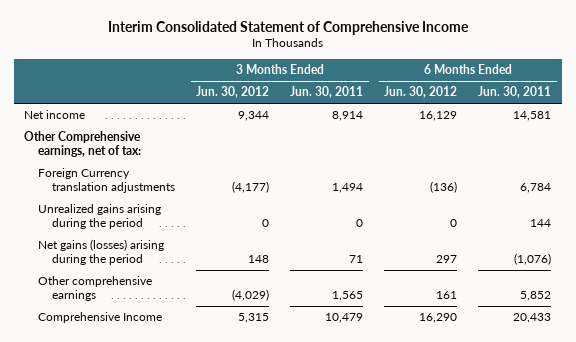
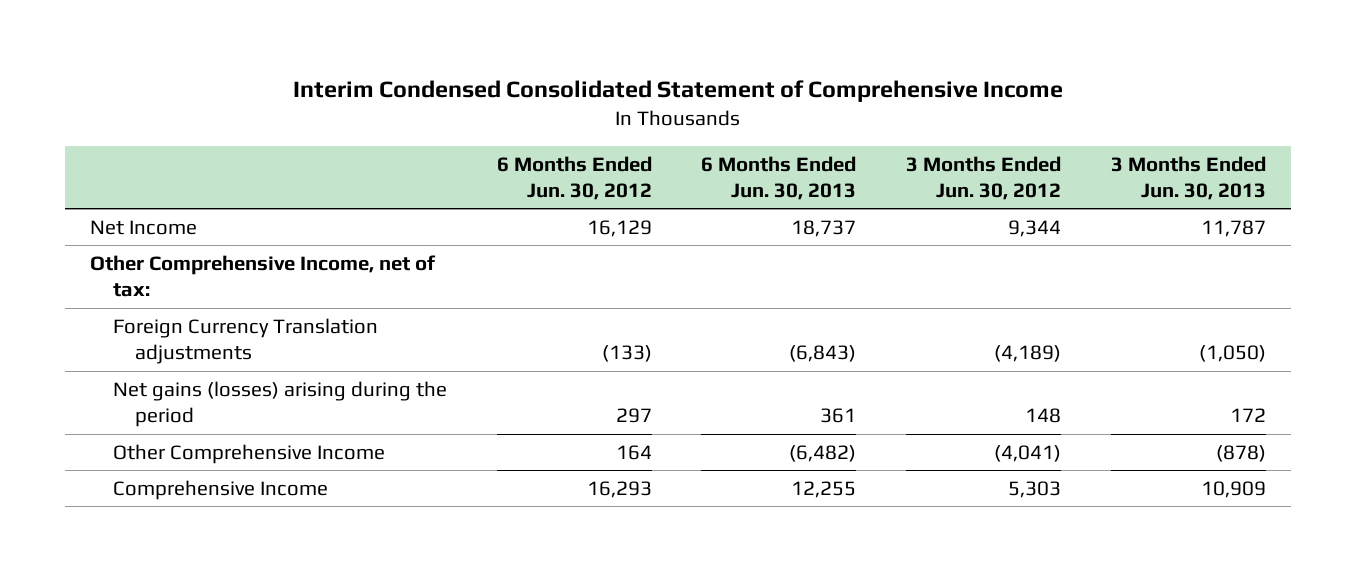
- Interim Consolidated Statement of Comprehensive Income
+ Interim Condensed Consolidated Statement of Comprehensive Income
- | 3 Months Ended Jun. 30, 2012 | 3 Months Ended Jun. 30, 2011 | 6 Months Ended Jun. 30, 2012 | 6 Months Ended Jun. 30, 2011
+ | 6 Months Ended Jun. 30, 2012 | 6 Months Ended Jun. 30, 2013 | 3 Months Ended Jun. 30, 2012 | 3 Months Ended Jun. 30, 2013
- Net income | 9,344 | 8,914 | 16,129 | 14,581
- Other Comprehensive earnings, net of tax:
- Foreign Currency translation adjustments | (4,177) | 1,494 | (136) | 6,784
- Unrealized gains arising during the period | 0 | 0 | 0 | 144
+ Net Income | 16,129 | 18,737 | 9,344 | 11,787
+ Other Comprehensive Income, net of tax:
+ Foreign Currency Translation adjustments | (133) | (6,843) | (4,189) | (1,050)
- Other comprehensive earnings | (4,029) | 1,565 | 161 | 5,852
- Comprehensive Income | 5,315 | 10,479 | 16,290 | 20,433
+ Other Comprehensive Income | 164 | (6,482) | (4,041) | (878)
+ Comprehensive Income | 16,293 | 12,255 | 5,303 | 10,909

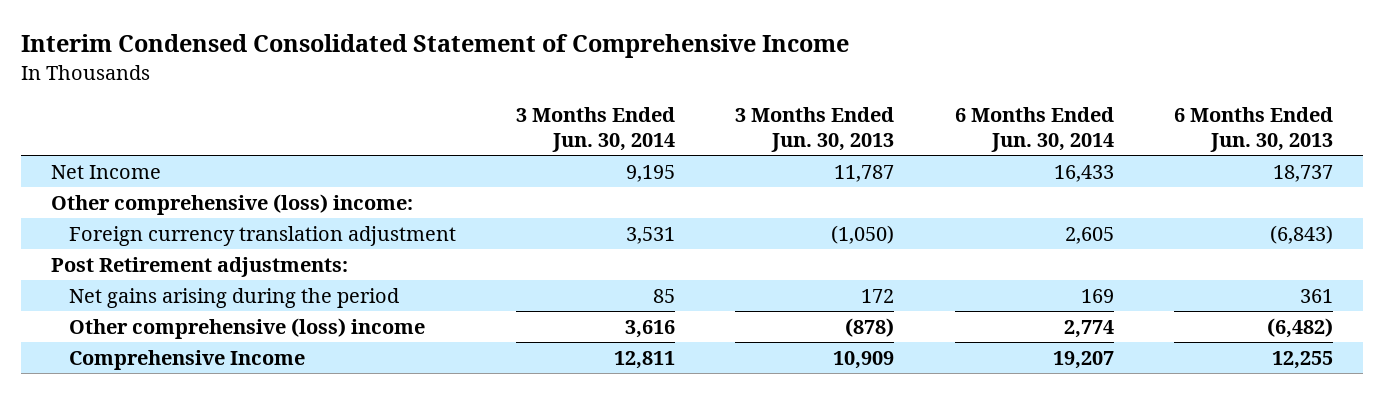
- | 6 Months Ended Jun. 30, 2012 | 6 Months Ended Jun. 30, 2013 | 3 Months Ended Jun. 30, 2012 | 3 Months Ended Jun. 30, 2013
+ | 3 Months Ended Jun. 30, 2014 | 3 Months Ended Jun. 30, 2013 | 6 Months Ended Jun. 30, 2014 | 6 Months Ended Jun. 30, 2013
- Other Comprehensive Income, net of tax:
- Foreign Currency Translation adjustments | (133) | (6,843) | (4,189) | (1,050)
- Net gains (losses) arising during the period | 297 | 361 | 148 | 172
- Other Comprehensive Income | 164 | (6,482) | (4,041) | (878)
+ Other comprehensive (loss) income:
+ Foreign currency translation adjustment | 3,531 | (1,050) | 2,605 | (6,843)
+ Post Retirement adjustments:
+ Net gains arising during the period | 85 | 172 | 169 | 361
+ Other comprehensive (loss) income | 3,616 | (878) | 2,774 | (6,482)

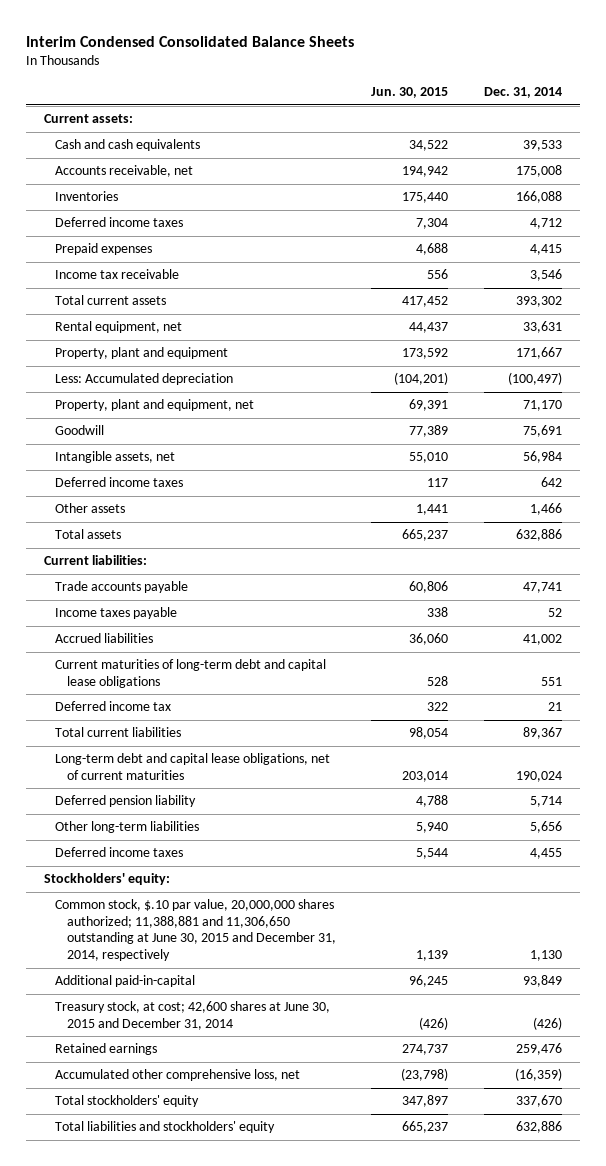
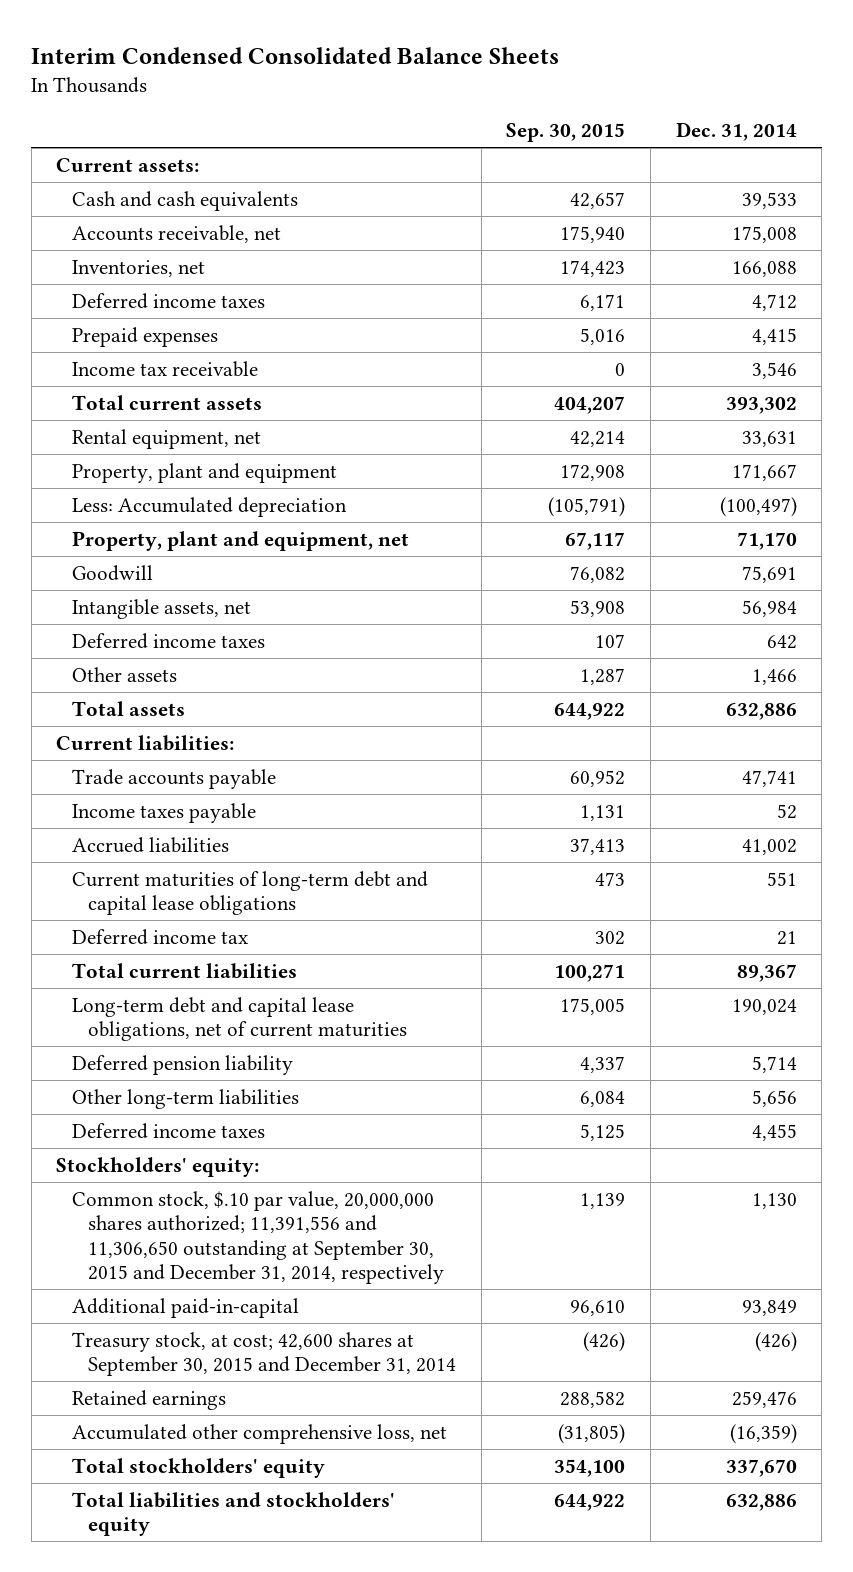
- | Jun. 30, 2015 | Dec. 31, 2014
+ | Sep. 30, 2015 | Dec. 31, 2014
- Inventories | 175,440 | 166,088
+ Inventories, net | 174,423 | 166,088
- Common stock, $.10 par value, 20,000,000 shares authorized; 11,388,881 and 11,306,650 outstanding at June 30, 2015 and December 31, 2014, respectively | 1,139 | 1,130
+ Common stock, $.10 par value, 20,000,000 shares authorized; 11,391,556 and 11,306,650 outstanding at September 30, 2015 and December 31, 2014, respectively | 1,139 | 1,130
- Treasury stock, at cost; 42,600 shares at June 30, 2015 and December 31, 2014 | (426) | (426)
+ Treasury stock, at cost; 42,600 shares at September 30, 2015 and December 31, 2014 | (426) | (426)

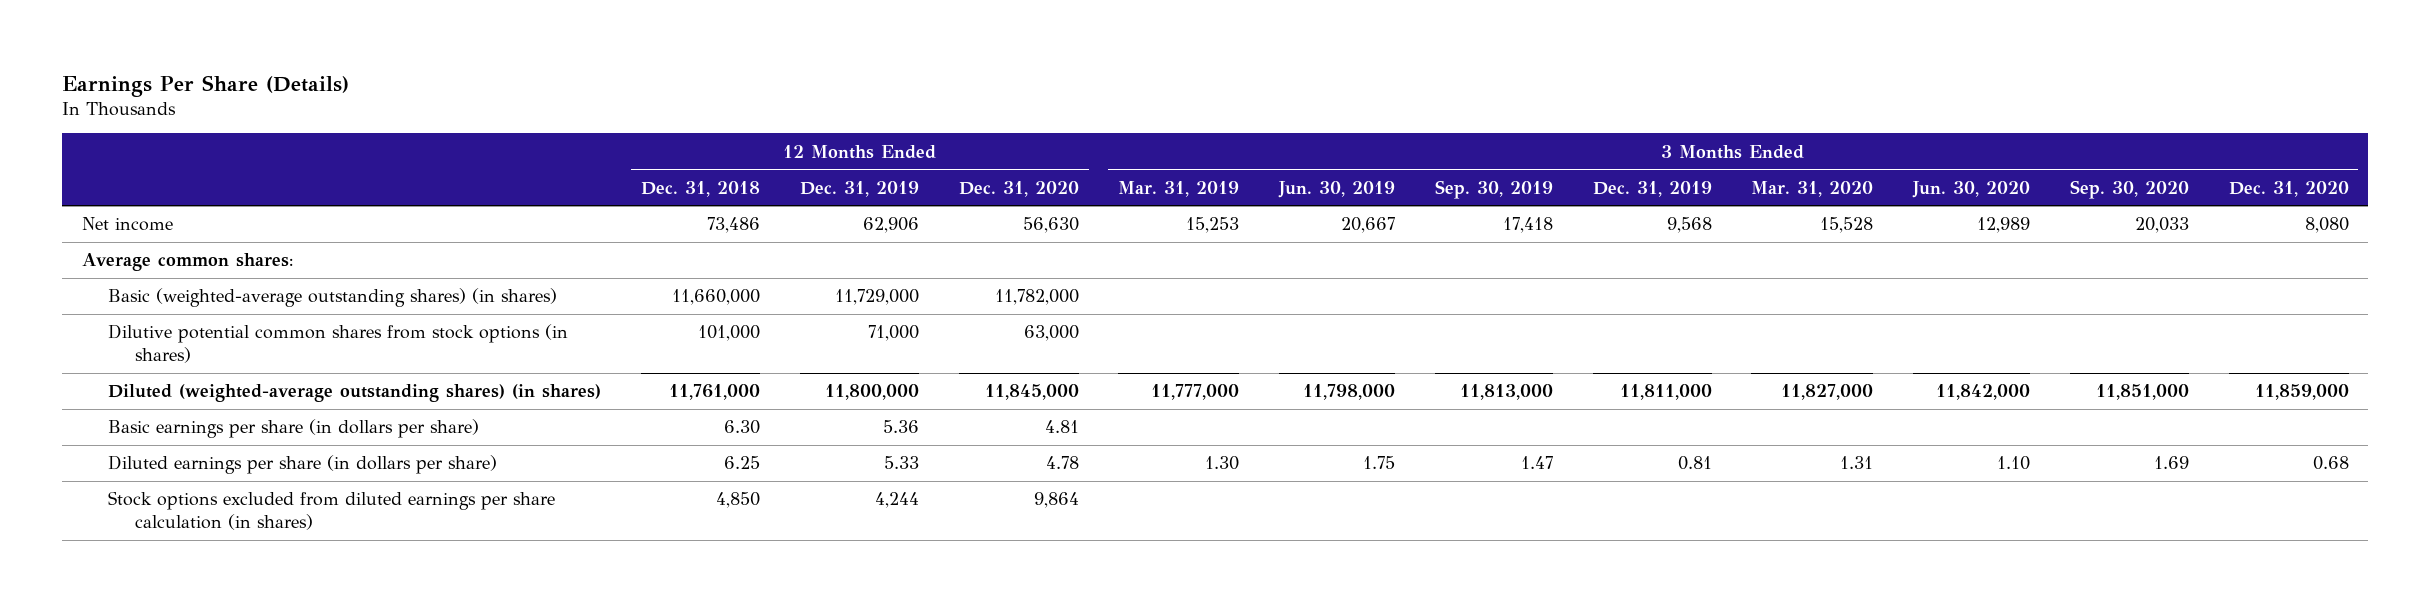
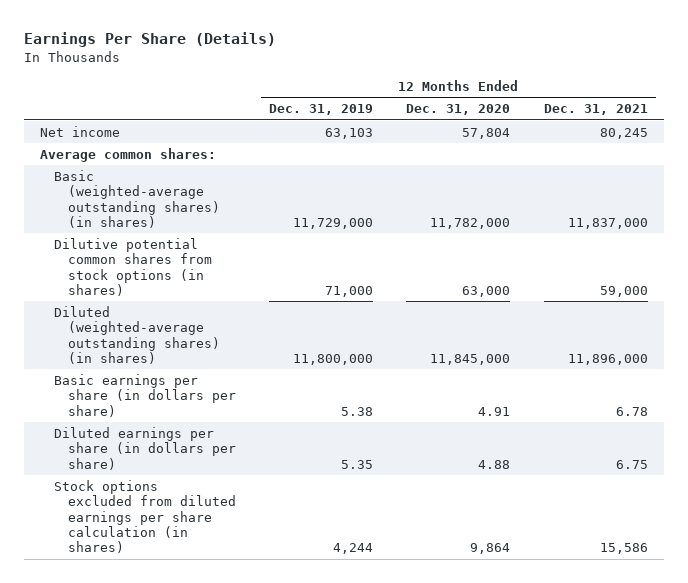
- | 12 Months Ended Dec. 31, 2018 | 12 Months Ended Dec. 31, 2019 | 12 Months Ended Dec. 31, 2020 | 3 Months Ended Mar. 31, 2019 | 3 Months Ended Jun. 30, 2019 | 3 Months Ended Sep. 30, 2019 | 3 Months Ended Dec. 31, 2019 | 3 Months Ended Mar. 31, 2020 | 3 Months Ended Jun. 30, 2020 | 3 Months Ended Sep. 30, 2020 | 3 Months Ended Dec. 31, 2020
+ | 12 Months Ended Dec. 31, 2019 | 12 Months Ended Dec. 31, 2020 | 12 Months Ended Dec. 31, 2021
- Net income | 73,486 | 62,906 | 56,630 | 15,253 | 20,667 | 17,418 | 9,568 | 15,528 | 12,989 | 20,033 | 8,080
+ Net income | 63,103 | 57,804 | 80,245
- Basic earnings per share (in dollars per share) | 6.30 | 5.36 | 4.81 | | | | | | | |
- Diluted earnings per share (in dollars per share) | 6.25 | 5.33 | 4.78 | 1.30 | 1.75 | 1.47 | 0.81 | 1.31 | 1.10 | 1.69 | 0.68
+ Basic earnings per share (in dollars per share) | 5.38 | 4.91 | 6.78
+ Diluted earnings per share (in dollars per share) | 5.35 | 4.88 | 6.75

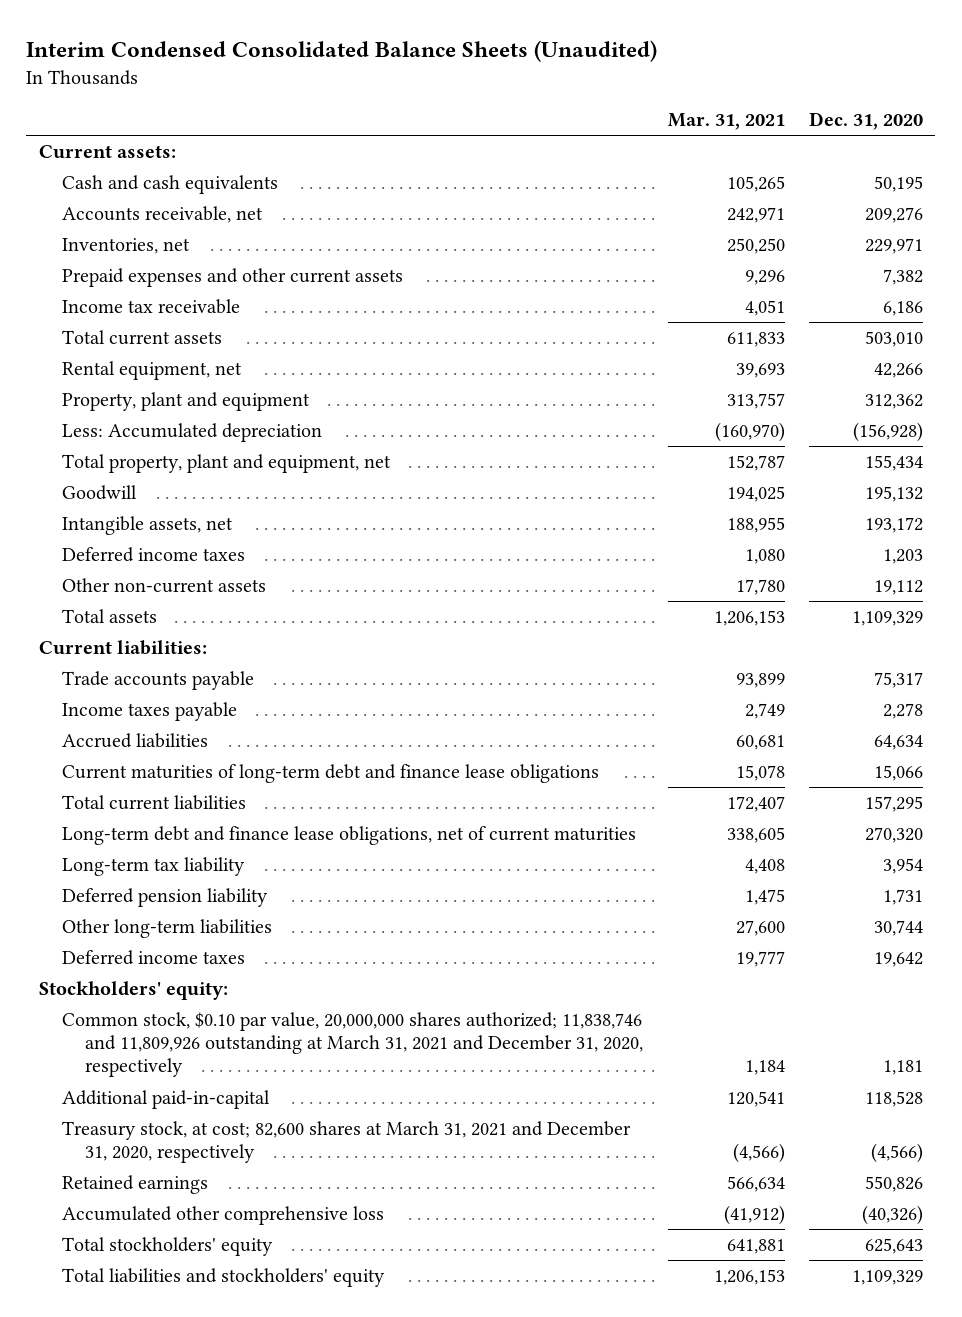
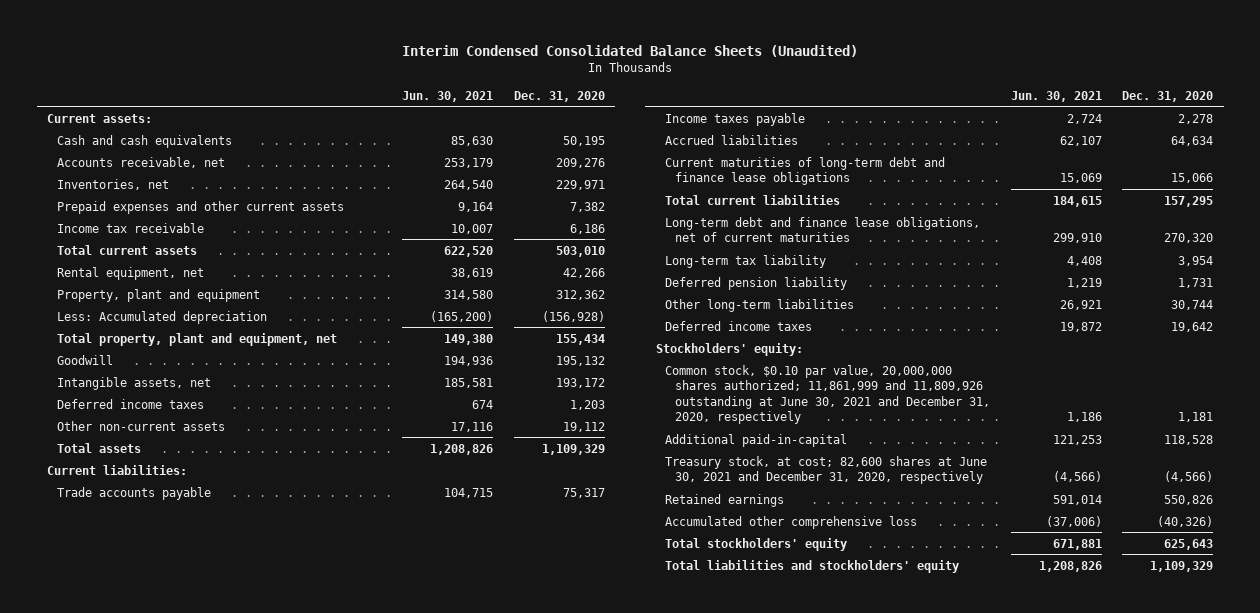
- | Mar. 31, 2021 | Dec. 31, 2020
+ | Jun. 30, 2021 | Dec. 31, 2020
- Common stock, $0.10 par value, 20,000,000 shares authorized; 11,838,746 and 11,809,926 outstanding at March 31, 2021 and December 31, 2020, respectively | 1,184 | 1,181
+ Common stock, $0.10 par value, 20,000,000 shares authorized; 11,861,999 and 11,809,926 outstanding at June 30, 2021 and December 31, 2020, respectively | 1,186 | 1,181
- Treasury stock, at cost; 82,600 shares at March 31, 2021 and December 31, 2020, respectively | (4,566) | (4,566)
+ Treasury stock, at cost; 82,600 shares at June 30, 2021 and December 31, 2020, respectively | (4,566) | (4,566)

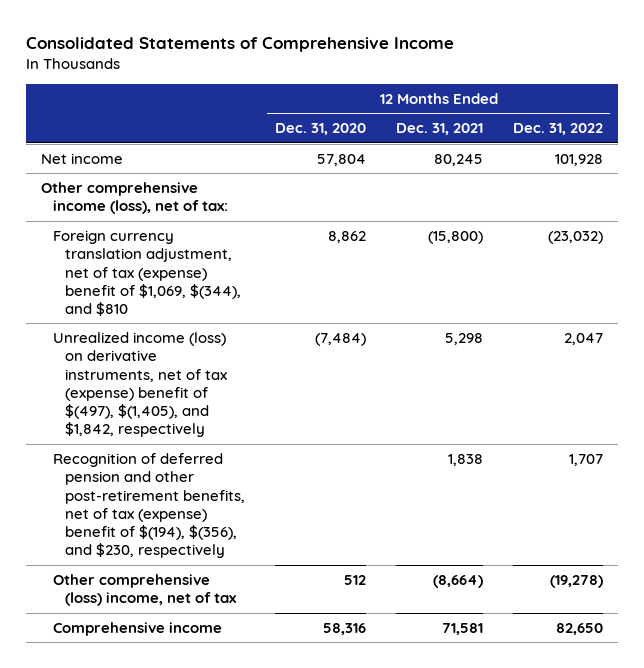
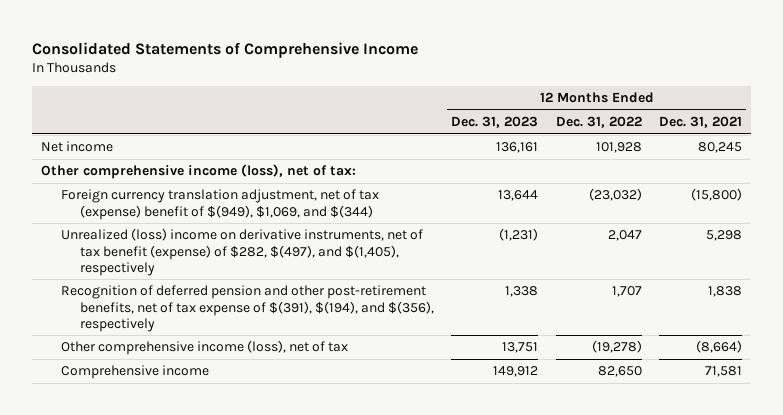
- | 12 Months Ended Dec. 31, 2020 | 12 Months Ended Dec. 31, 2021 | 12 Months Ended Dec. 31, 2022
+ | 12 Months Ended Dec. 31, 2023 | 12 Months Ended Dec. 31, 2022 | 12 Months Ended Dec. 31, 2021
- Foreign currency translation adjustment, net of tax (expense) benefit of $1,069, $(344), and $810 | 8,862 | (15,800) | (23,032)
- Unrealized income (loss) on derivative instruments, net of tax (expense) benefit of $(497), $(1,405), and $1,842, respectively | (7,484) | 5,298 | 2,047
- Recognition of deferred pension and other post-retirement benefits, net of tax (expense) benefit of $(194), $(356), and $230, respectively | | 1,838 | 1,707
- Other comprehensive (loss) income, net of tax | 512 | (8,664) | (19,278)
+ Foreign currency translation adjustment, net of tax (expense) benefit of $(949), $1,069, and $(344) | 13,644 | (23,032) | (15,800)
+ Unrealized (loss) income on derivative instruments, net of tax benefit (expense) of $282, $(497), and $(1,405), respectively | (1,231) | 2,047 | 5,298
+ Recognition of deferred pension and other post-retirement benefits, net of tax expense of $(391), $(194), and $(356), respectively | 1,338 | 1,707 | 1,838
+ Other comprehensive income (loss), net of tax | 13,751 | (19,278) | (8,664)

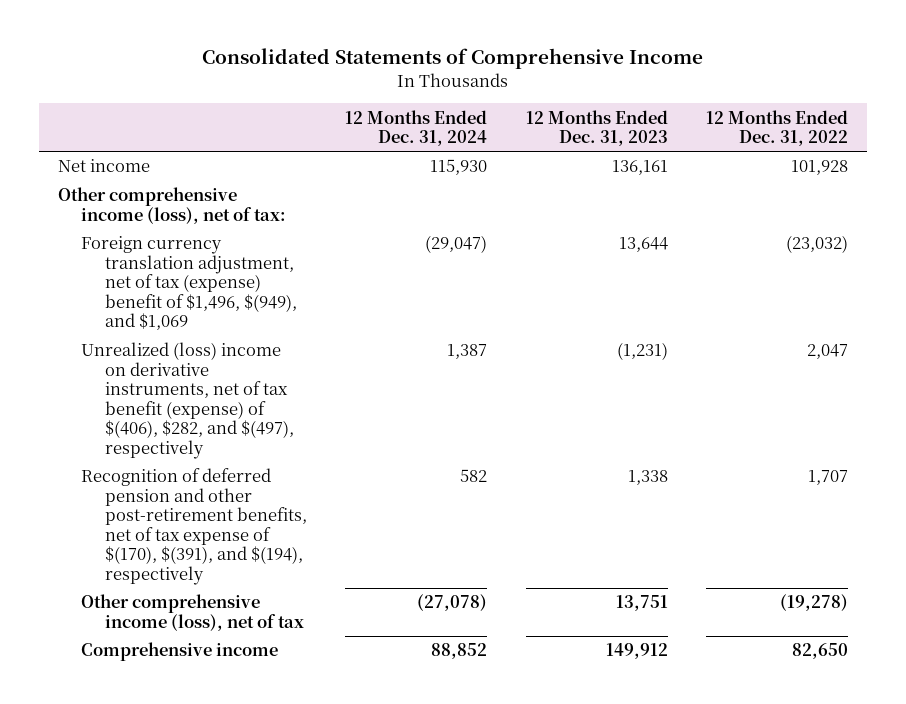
- | 12 Months Ended Dec. 31, 2023 | 12 Months Ended Dec. 31, 2022 | 12 Months Ended Dec. 31, 2021
+ | 12 Months Ended Dec. 31, 2024 | 12 Months Ended Dec. 31, 2023 | 12 Months Ended Dec. 31, 2022
- Foreign currency translation adjustment, net of tax (expense) benefit of $(949), $1,069, and $(344) | 13,644 | (23,032) | (15,800)
- Unrealized (loss) income on derivative instruments, net of tax benefit (expense) of $282, $(497), and $(1,405), respectively | (1,231) | 2,047 | 5,298
- Recognition of deferred pension and other post-retirement benefits, net of tax expense of $(391), $(194), and $(356), respectively | 1,338 | 1,707 | 1,838
+ Foreign currency translation adjustment, net of tax (expense) benefit of $1,496, $(949), and $1,069 | (29,047) | 13,644 | (23,032)
+ Unrealized (loss) income on derivative instruments, net of tax benefit (expense) of $(406), $282, and $(497), respectively | 1,387 | (1,231) | 2,047
+ Recognition of deferred pension and other post-retirement benefits, net of tax expense of $(170), $(391), and $(194), respectively | 582 | 1,338 | 1,707

